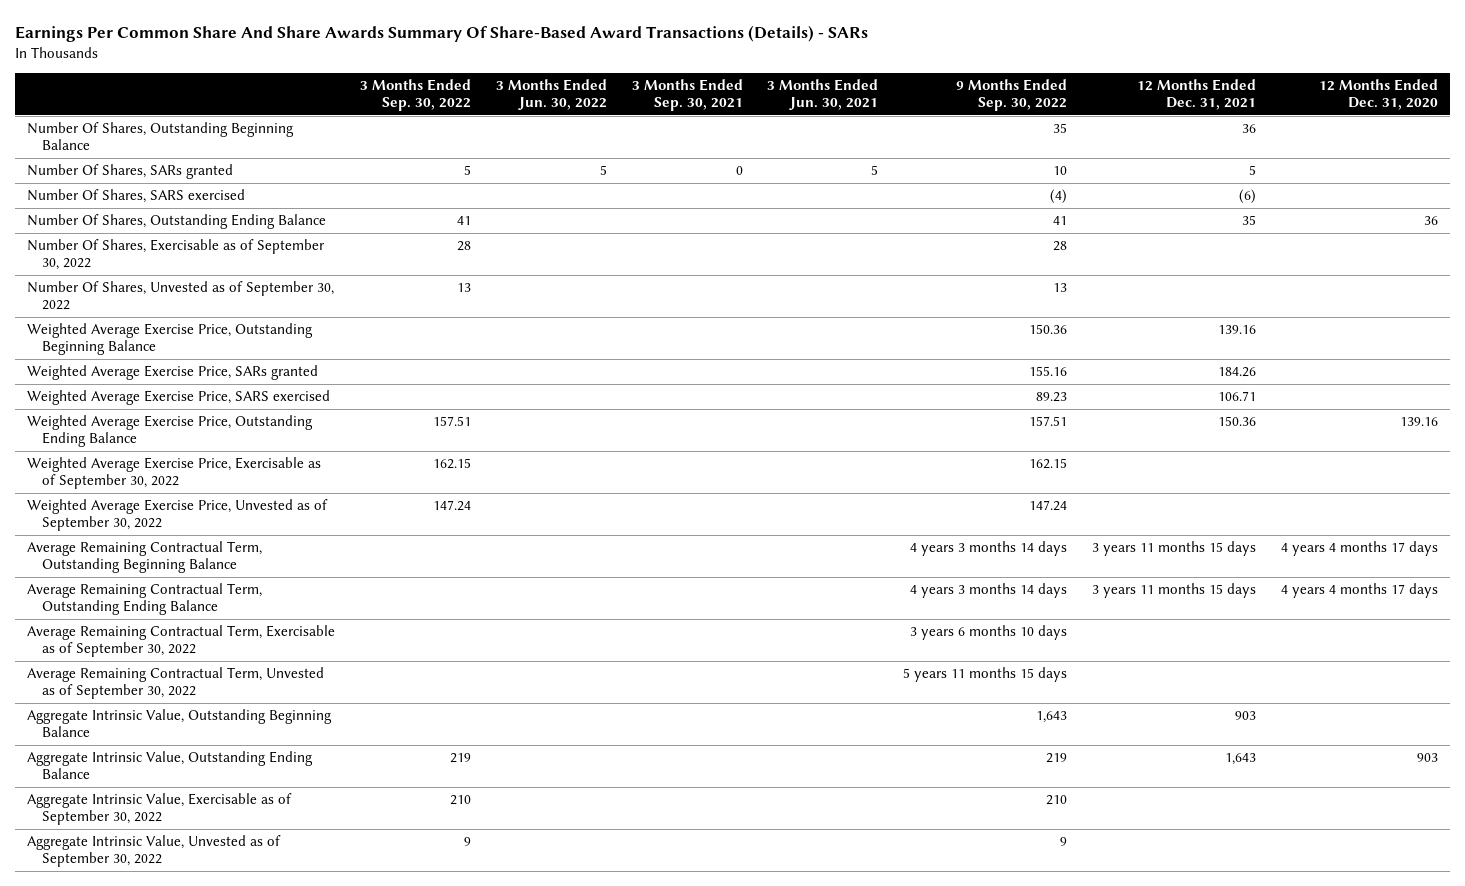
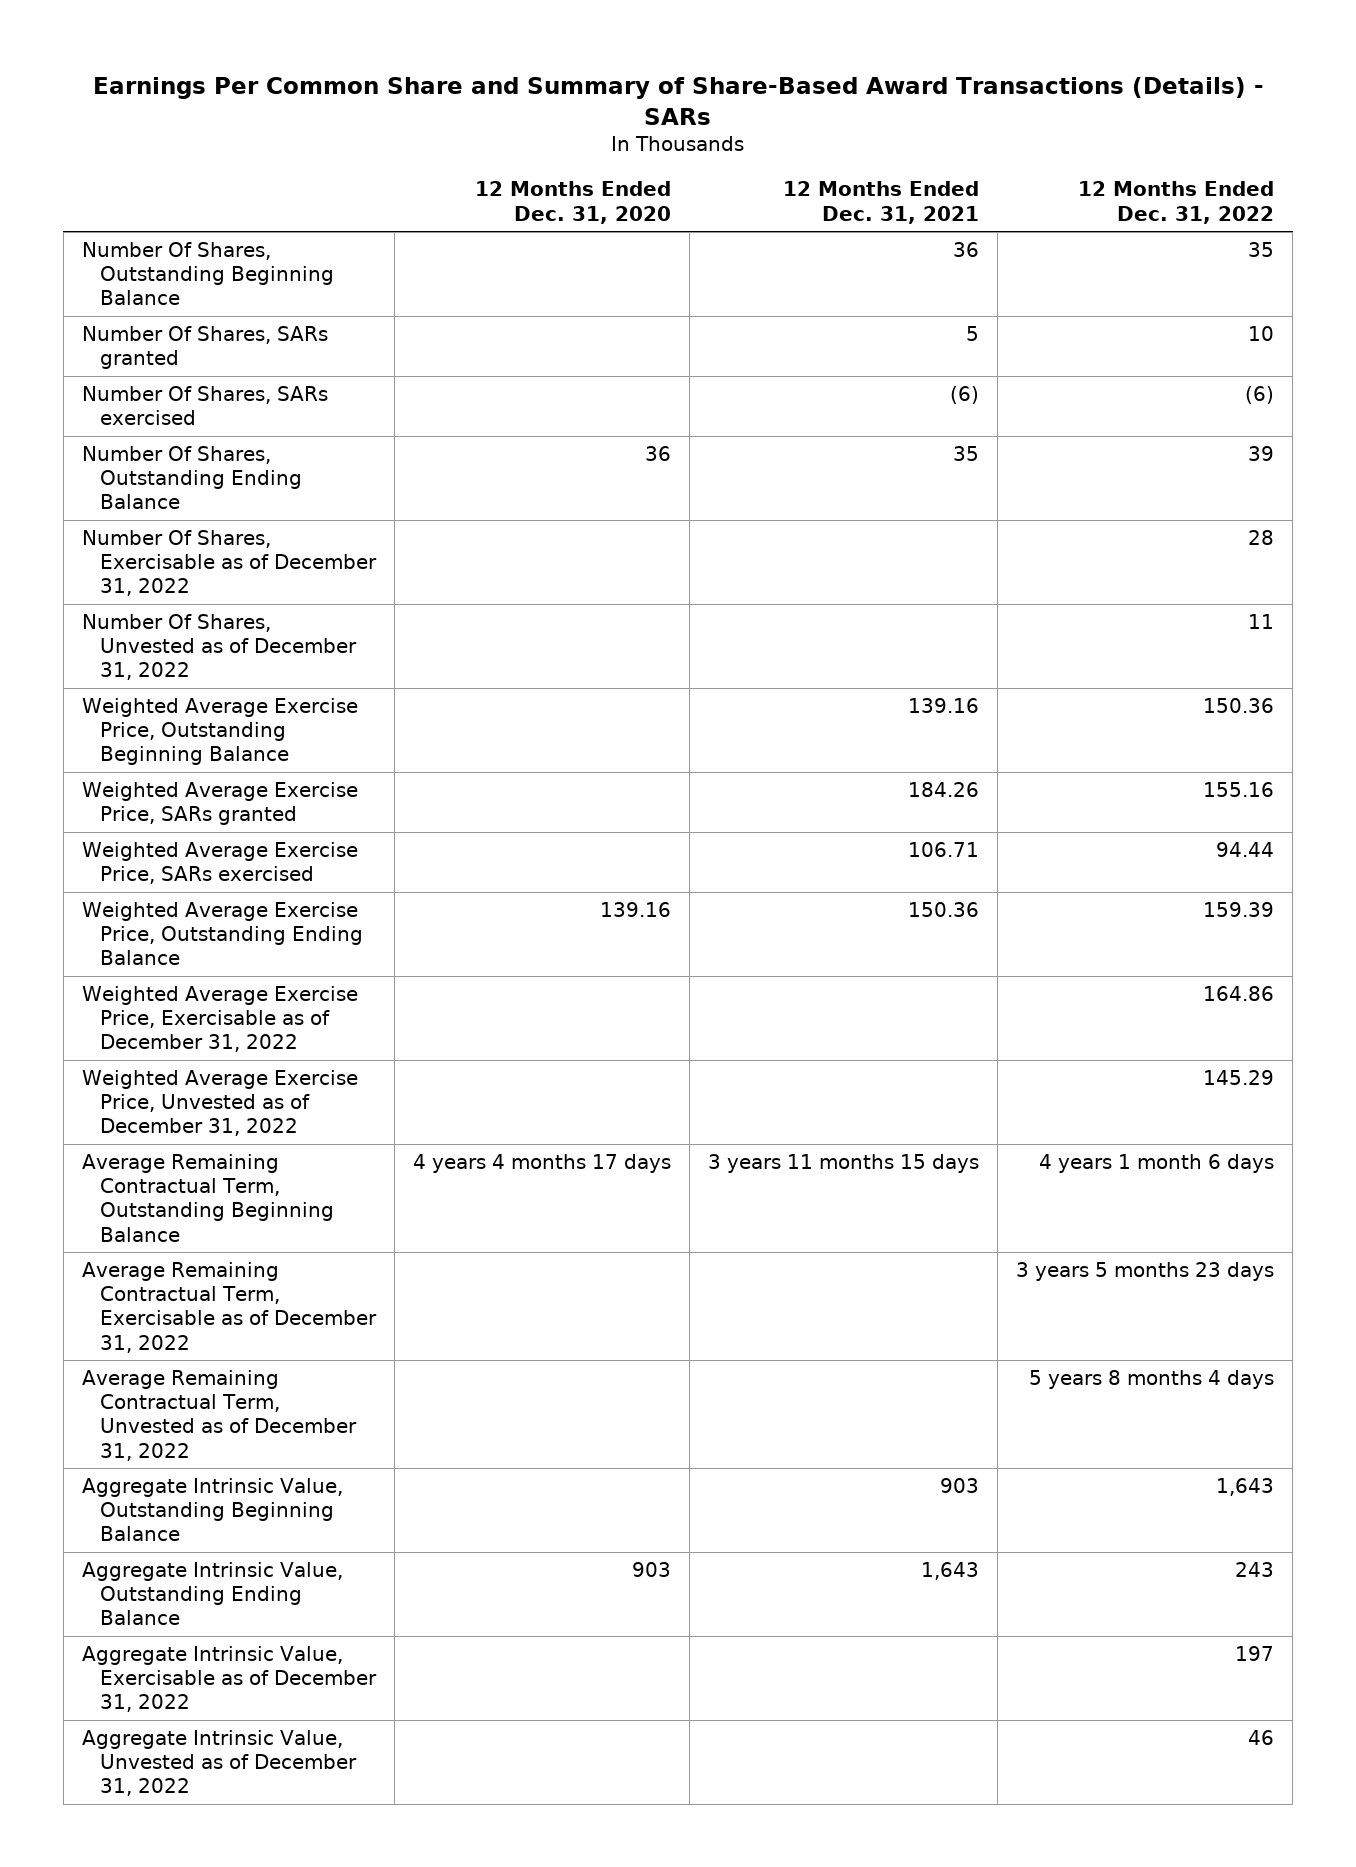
- Earnings Per Common Share And Share Awards Summary Of Share-Based Award Transactions (Details) - SARs
+ Earnings Per Common Share and Summary of Share-Based Award Transactions (Details) - SARs
- | 3 Months Ended Sep. 30, 2022 | 3 Months Ended Jun. 30, 2022 | 3 Months Ended Sep. 30, 2021 | 3 Months Ended Jun. 30, 2021 | 9 Months Ended Sep. 30, 2022 | 12 Months Ended Dec. 31, 2021 | 12 Months Ended Dec. 31, 2020
+ | 12 Months Ended Dec. 31, 2020 | 12 Months Ended Dec. 31, 2021 | 12 Months Ended Dec. 31, 2022
- Number Of Shares, SARS exercised | | | | | (4) | (6) |
+ Number Of Shares, SARs exercised | | (6) | (6)
- Number Of Shares, Exercisable as of September 30, 2022 | 28 | | | | 28 | |
- Number Of Shares, Unvested as of September 30, 2022 | 13 | | | | 13 | |
+ Number Of Shares, Exercisable as of December 31, 2022 | | | 28
+ Number Of Shares, Unvested as of December 31, 2022 | | | 11
- Weighted Average Exercise Price, SARS exercised | | | | | 89.23 | 106.71 |
+ Weighted Average Exercise Price, SARs exercised | | 106.71 | 94.44
- Weighted Average Exercise Price, Exercisable as of September 30, 2022 | 162.15 | | | | 162.15 | |
- Weighted Average Exercise Price, Unvested as of September 30, 2022 | 147.24 | | | | 147.24 | |
+ Weighted Average Exercise Price, Exercisable as of December 31, 2022 | | | 164.86
+ Weighted Average Exercise Price, Unvested as of December 31, 2022 | | | 145.29
- Average Remaining Contractual Term, Outstanding Ending Balance | | | | | 4 years 3 months 14 days | 3 years 11 months 15 days | 4 years 4 months 17 days
- Average Remaining Contractual Term, Exercisable as of September 30, 2022 | | | | | 3 years 6 months 10 days | |
- Average Remaining Contractual Term, Unvested as of September 30, 2022 | | | | | 5 years 11 months 15 days | |
+ Average Remaining Contractual Term, Exercisable as of December 31, 2022 | | | 3 years 5 months 23 days
+ Average Remaining Contractual Term, Unvested as of December 31, 2022 | | | 5 years 8 months 4 days
- Aggregate Intrinsic Value, Exercisable as of September 30, 2022 | 210 | | | | 210 | |
- Aggregate Intrinsic Value, Unvested as of September 30, 2022 | 9 | | | | 9 | |
+ Aggregate Intrinsic Value, Exercisable as of December 31, 2022 | | | 197
+ Aggregate Intrinsic Value, Unvested as of December 31, 2022 | | | 46

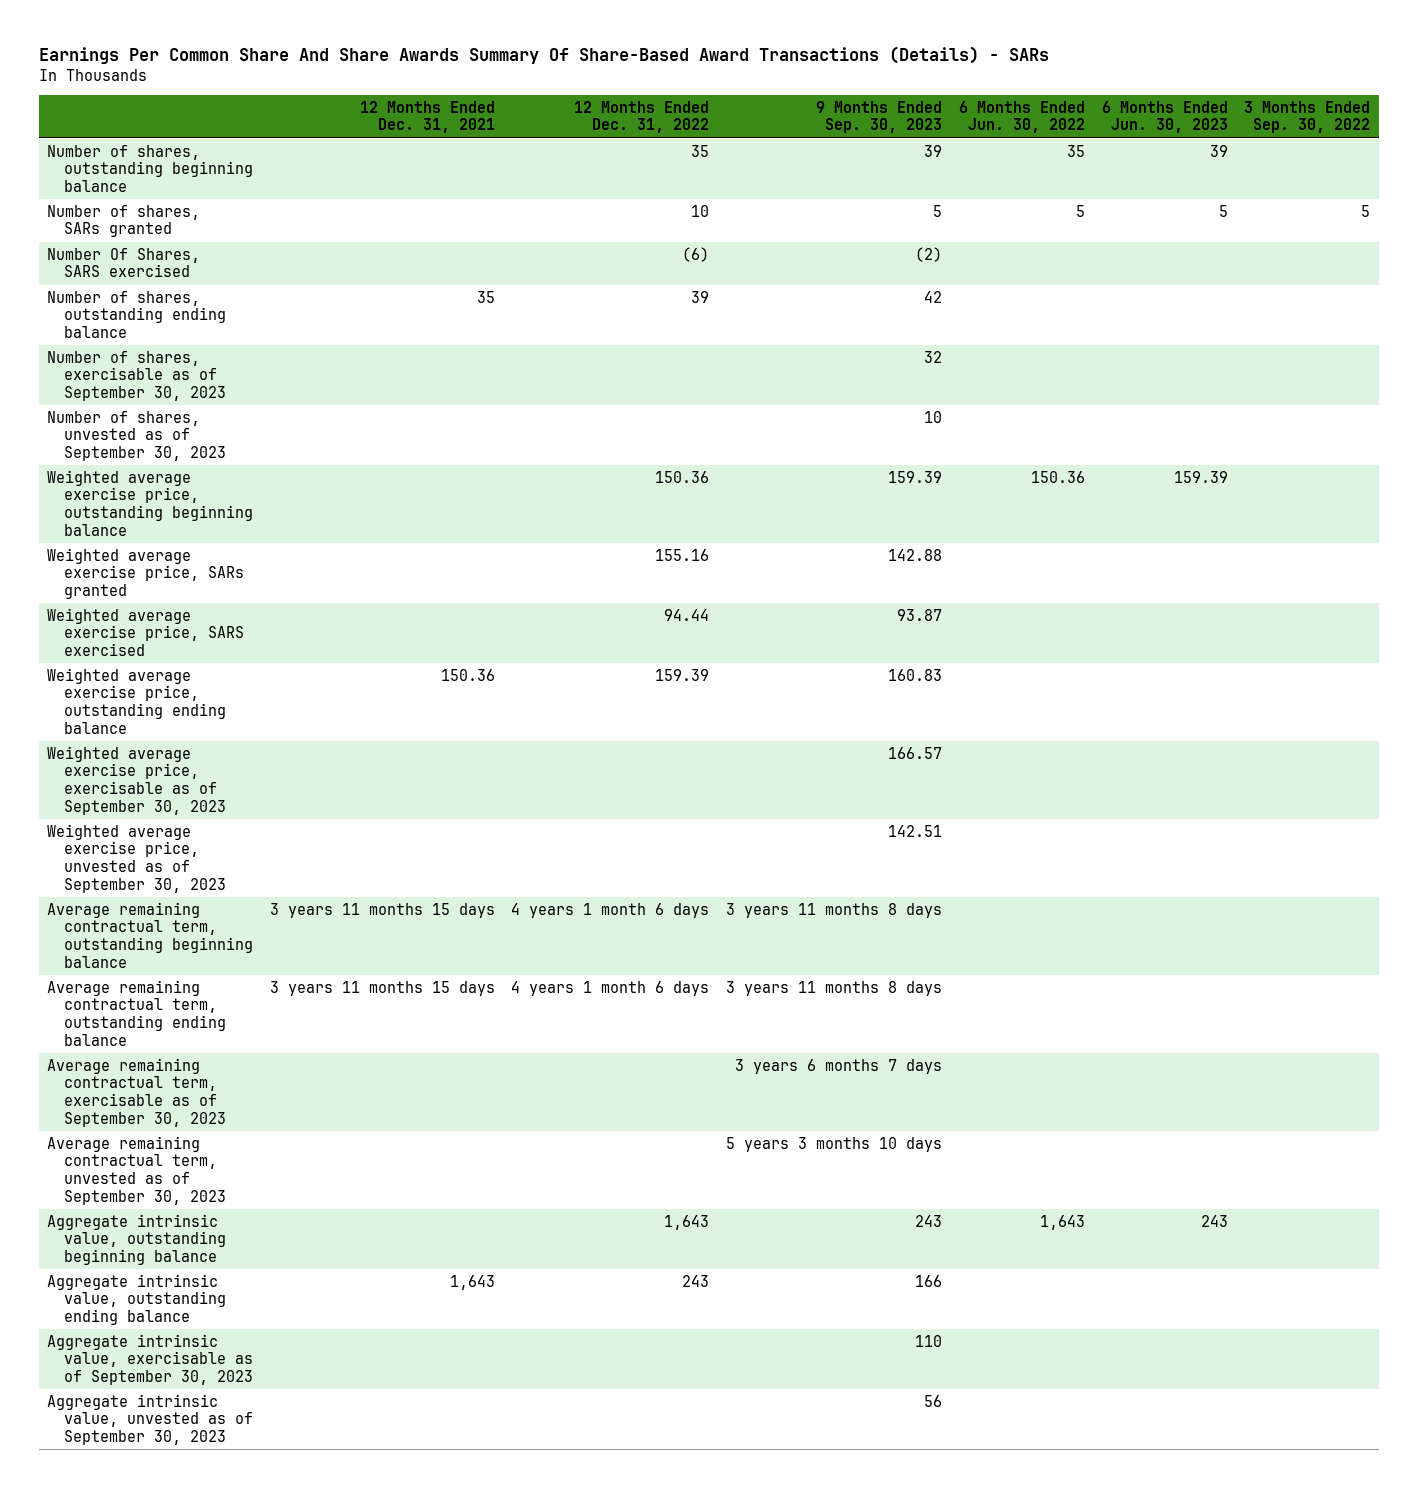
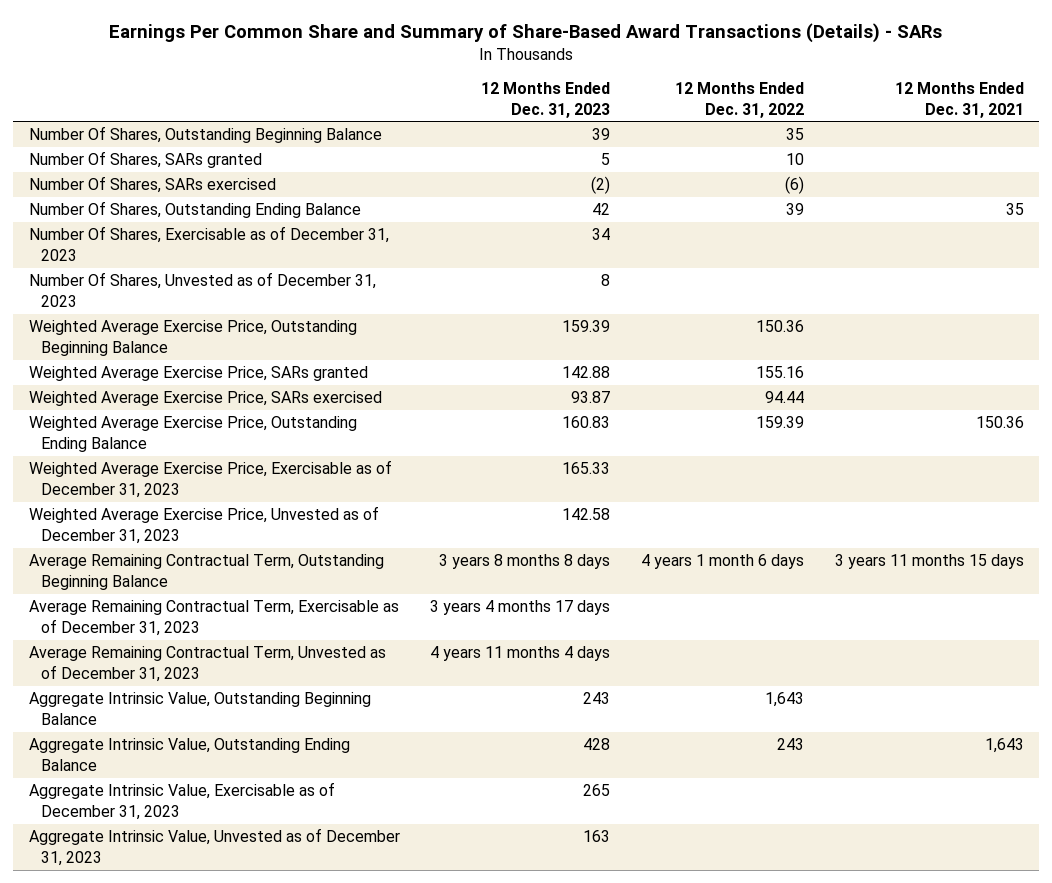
- Earnings Per Common Share And Share Awards Summary Of Share-Based Award Transactions (Details) - SARs
+ Earnings Per Common Share and Summary of Share-Based Award Transactions (Details) - SARs
- | 12 Months Ended Dec. 31, 2021 | 12 Months Ended Dec. 31, 2022 | 9 Months Ended Sep. 30, 2023 | 6 Months Ended Jun. 30, 2022 | 6 Months Ended Jun. 30, 2023 | 3 Months Ended Sep. 30, 2022
+ | 12 Months Ended Dec. 31, 2023 | 12 Months Ended Dec. 31, 2022 | 12 Months Ended Dec. 31, 2021
- Number of shares, outstanding beginning balance | | 35 | 39 | 35 | 39 |
- Number of shares, SARs granted | | 10 | 5 | 5 | 5 | 5
- Number Of Shares, SARS exercised | | (6) | (2) | | |
- Number of shares, outstanding ending balance | 35 | 39 | 42 | | |
- Number of shares, exercisable as of September 30, 2023 | | | 32 | | |
- Number of shares, unvested as of September 30, 2023 | | | 10 | | |
- Weighted average exercise price, outstanding beginning balance | | 150.36 | 159.39 | 150.36 | 159.39 |
- Weighted average exercise price, SARs granted | | 155.16 | 142.88 | | |
- Weighted average exercise price, SARS exercised | | 94.44 | 93.87 | | |
- Weighted average exercise price, outstanding ending balance | 150.36 | 159.39 | 160.83 | | |
- Weighted average exercise price, exercisable as of September 30, 2023 | | | 166.57 | | |
- Weighted average exercise price, unvested as of September 30, 2023 | | | 142.51 | | |
- Average remaining contractual term, outstanding beginning balance | 3 years 11 months 15 days | 4 years 1 month 6 days | 3 years 11 months 8 days | | |
- Average remaining contractual term, outstanding ending balance | 3 years 11 months 15 days | 4 years 1 month 6 days | 3 years 11 months 8 days | | |
- Average remaining contractual term, exercisable as of September 30, 2023 | | | 3 years 6 months 7 days | | |
- Average remaining contractual term, unvested as of September 30, 2023 | | | 5 years 3 months 10 days | | |
- Aggregate intrinsic value, outstanding beginning balance | | 1,643 | 243 | 1,643 | 243 |
- Aggregate intrinsic value, outstanding ending balance | 1,643 | 243 | 166 | | |
- Aggregate intrinsic value, exercisable as of September 30, 2023 | | | 110 | | |
- Aggregate intrinsic value, unvested as of September 30, 2023 | | | 56 | | |
+ Number Of Shares, Outstanding Beginning Balance | 39 | 35 |
+ Number Of Shares, SARs granted | 5 | 10 |
+ Number Of Shares, SARs exercised | (2) | (6) |
+ Number Of Shares, Outstanding Ending Balance | 42 | 39 | 35
+ Number Of Shares, Exercisable as of December 31, 2023 | 34 | |
+ Number Of Shares, Unvested as of December 31, 2023 | 8 | |
+ Weighted Average Exercise Price, Outstanding Beginning Balance | 159.39 | 150.36 |
+ Weighted Average Exercise Price, SARs granted | 142.88 | 155.16 |
+ Weighted Average Exercise Price, SARs exercised | 93.87 | 94.44 |
+ Weighted Average Exercise Price, Outstanding Ending Balance | 160.83 | 159.39 | 150.36
+ Weighted Average Exercise Price, Exercisable as of December 31, 2023 | 165.33 | |
+ Weighted Average Exercise Price, Unvested as of December 31, 2023 | 142.58 | |
+ Average Remaining Contractual Term, Outstanding Beginning Balance | 3 years 8 months 8 days | 4 years 1 month 6 days | 3 years 11 months 15 days
+ Average Remaining Contractual Term, Exercisable as of December 31, 2023 | 3 years 4 months 17 days | |
+ Average Remaining Contractual Term, Unvested as of December 31, 2023 | 4 years 11 months 4 days | |
+ Aggregate Intrinsic Value, Outstanding Beginning Balance | 243 | 1,643 |
+ Aggregate Intrinsic Value, Outstanding Ending Balance | 428 | 243 | 1,643
+ Aggregate Intrinsic Value, Exercisable as of December 31, 2023 | 265 | |
+ Aggregate Intrinsic Value, Unvested as of December 31, 2023 | 163 | |

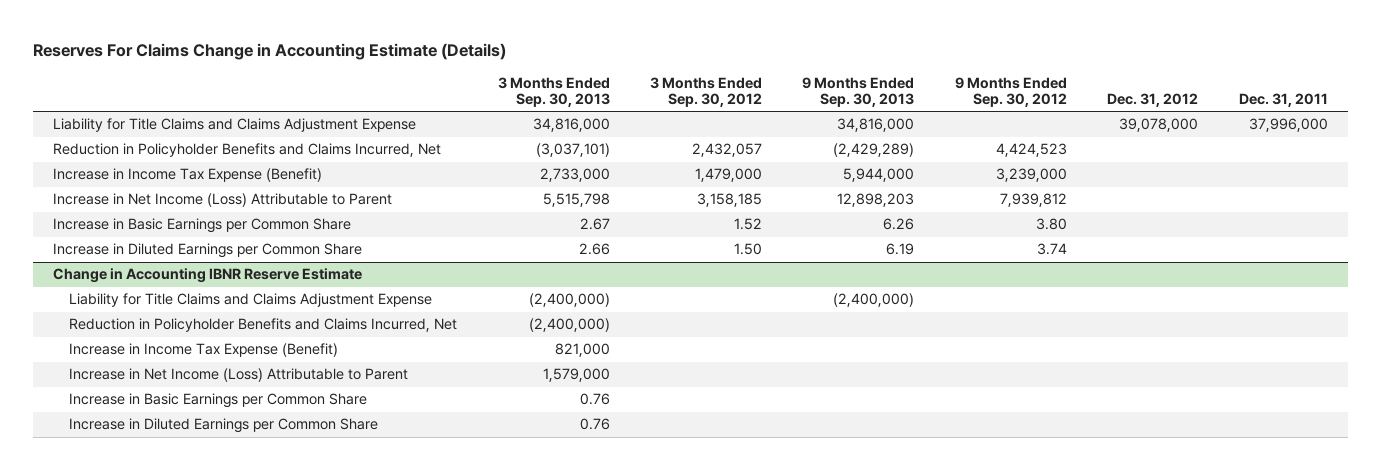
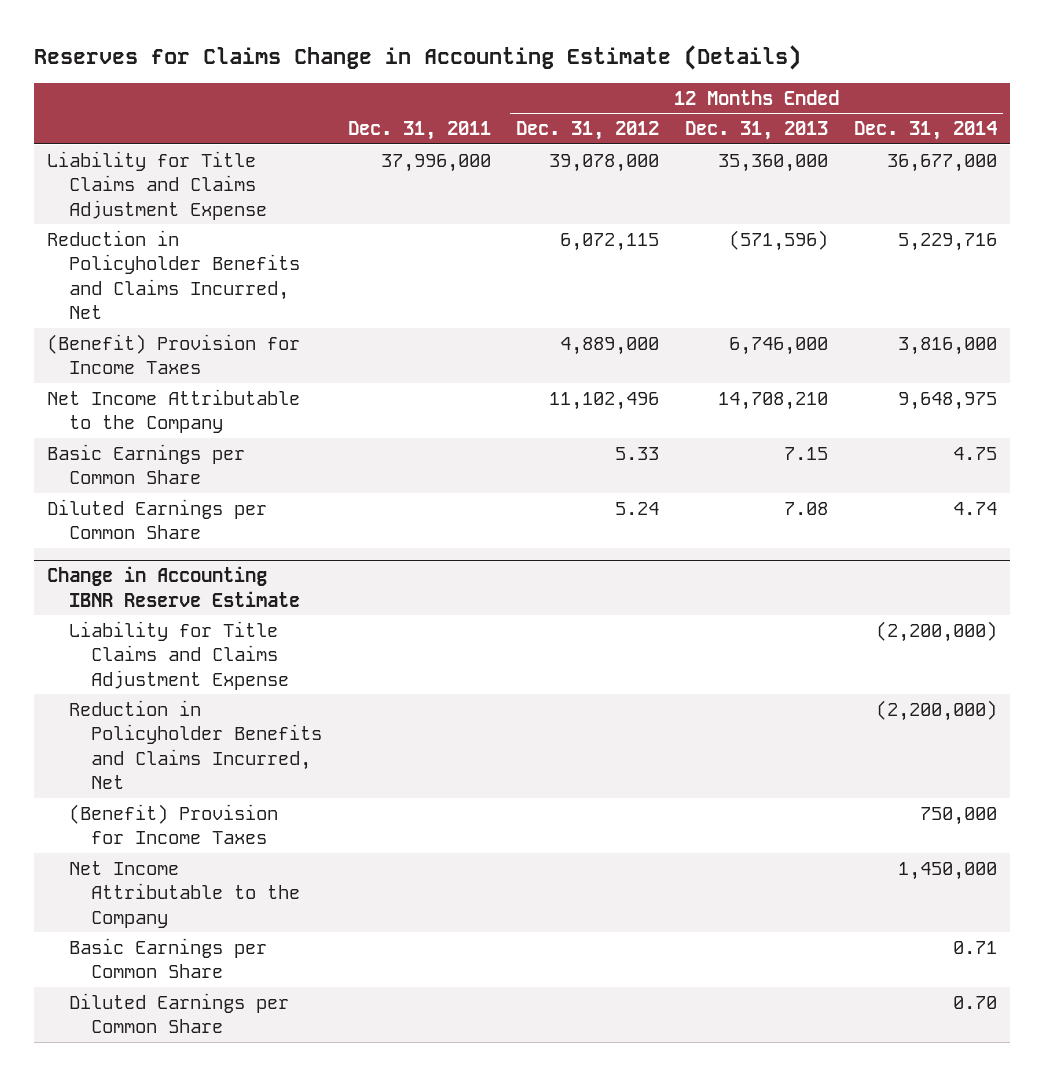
- Reserves For Claims Change in Accounting Estimate (Details)
+ Reserves for Claims Change in Accounting Estimate (Details)
- | 3 Months Ended Sep. 30, 2013 | 3 Months Ended Sep. 30, 2012 | 9 Months Ended Sep. 30, 2013 | 9 Months Ended Sep. 30, 2012 | Dec. 31, 2012 | Dec. 31, 2011
+ | Dec. 31, 2011 | 12 Months Ended Dec. 31, 2012 | 12 Months Ended Dec. 31, 2013 | 12 Months Ended Dec. 31, 2014
- Increase in Income Tax Expense (Benefit) | 2,733,000 | 1,479,000 | 5,944,000 | 3,239,000 | |
- Increase in Net Income (Loss) Attributable to Parent | 5,515,798 | 3,158,185 | 12,898,203 | 7,939,812 | |
- Increase in Basic Earnings per Common Share | 2.67 | 1.52 | 6.26 | 3.80 | |
- Increase in Diluted Earnings per Common Share | 2.66 | 1.50 | 6.19 | 3.74 | |
+ (Benefit) Provision for Income Taxes | | 4,889,000 | 6,746,000 | 3,816,000
+ Net Income Attributable to the Company | | 11,102,496 | 14,708,210 | 9,648,975
+ Basic Earnings per Common Share | | 5.33 | 7.15 | 4.75
+ Diluted Earnings per Common Share | | 5.24 | 7.08 | 4.74
@ Change in Accounting IBNR Reserve Estimate
- Increase in Income Tax Expense (Benefit) | 821,000 | | | | |
- Increase in Net Income (Loss) Attributable to Parent | 1,579,000 | | | | |
- Increase in Basic Earnings per Common Share | 0.76 | | | | |
- Increase in Diluted Earnings per Common Share | 0.76 | | | | |
+ (Benefit) Provision for Income Taxes | | | | 750,000
+ Net Income Attributable to the Company | | | | 1,450,000
+ Basic Earnings per Common Share | | | | 0.71
+ Diluted Earnings per Common Share | | | | 0.70

